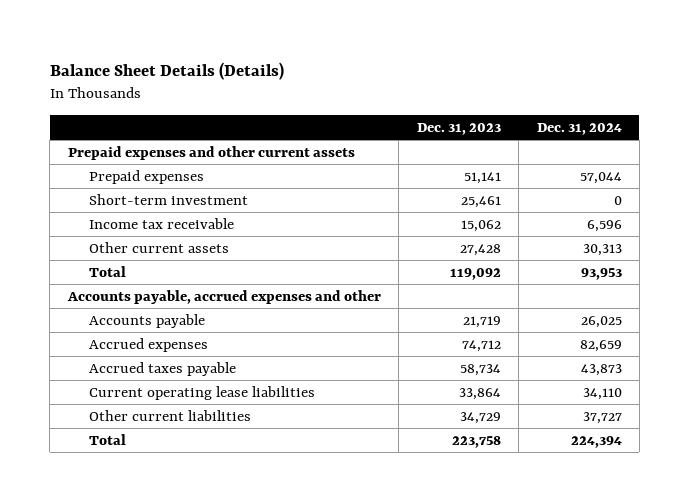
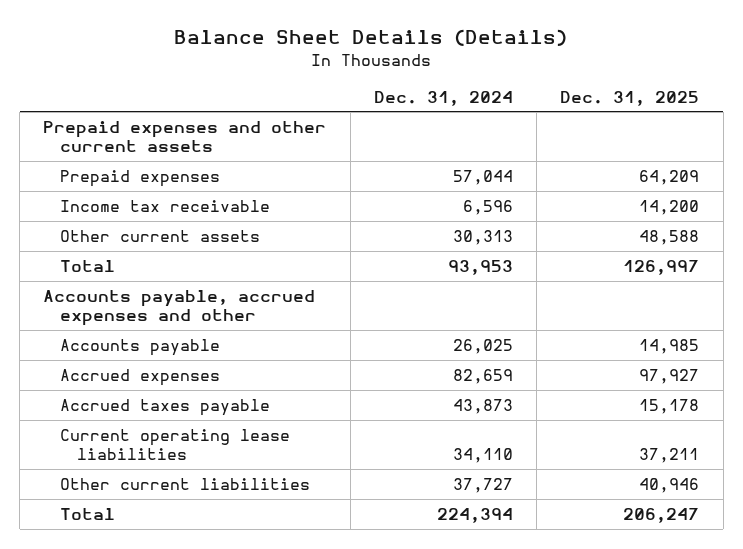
- | Dec. 31, 2023 | Dec. 31, 2024
+ | Dec. 31, 2024 | Dec. 31, 2025
- Short-term investment | 25,461 | 0

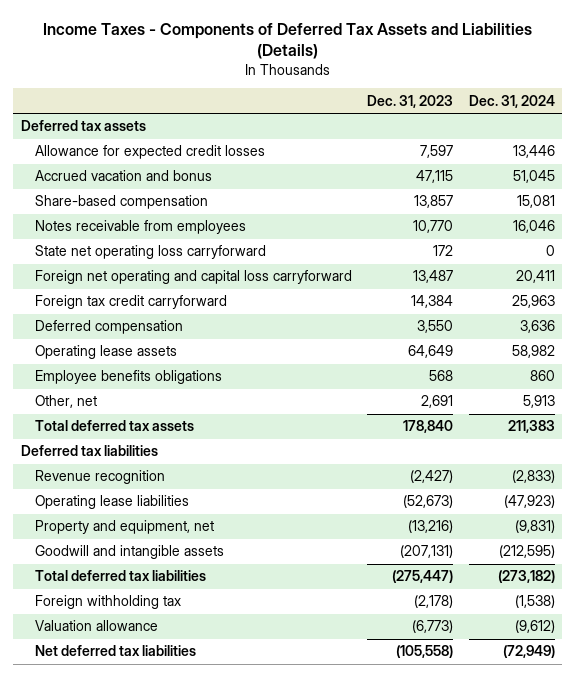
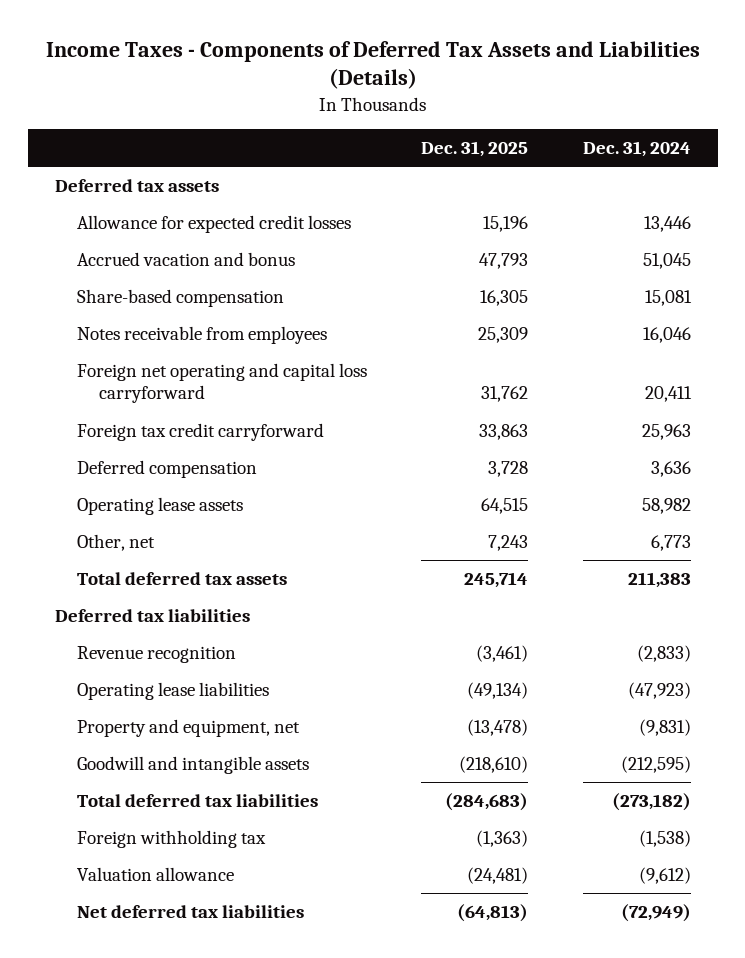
- | Dec. 31, 2023 | Dec. 31, 2024
+ | Dec. 31, 2025 | Dec. 31, 2024
- State net operating loss carryforward | 172 | 0
- Employee benefits obligations | 568 | 860
- Other, net | 2,691 | 5,913
+ Other, net | 7,243 | 6,773

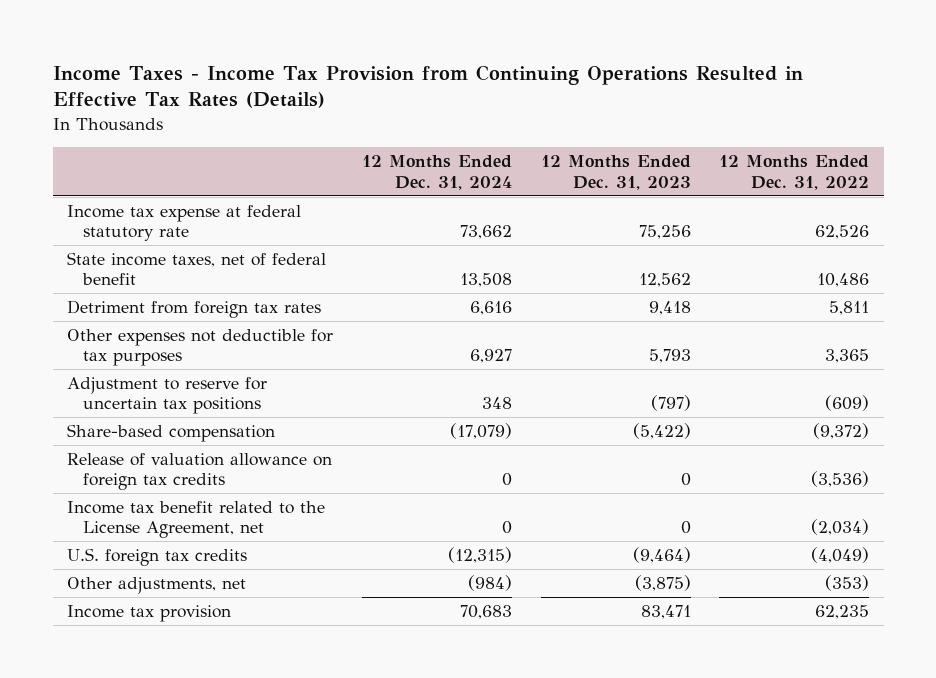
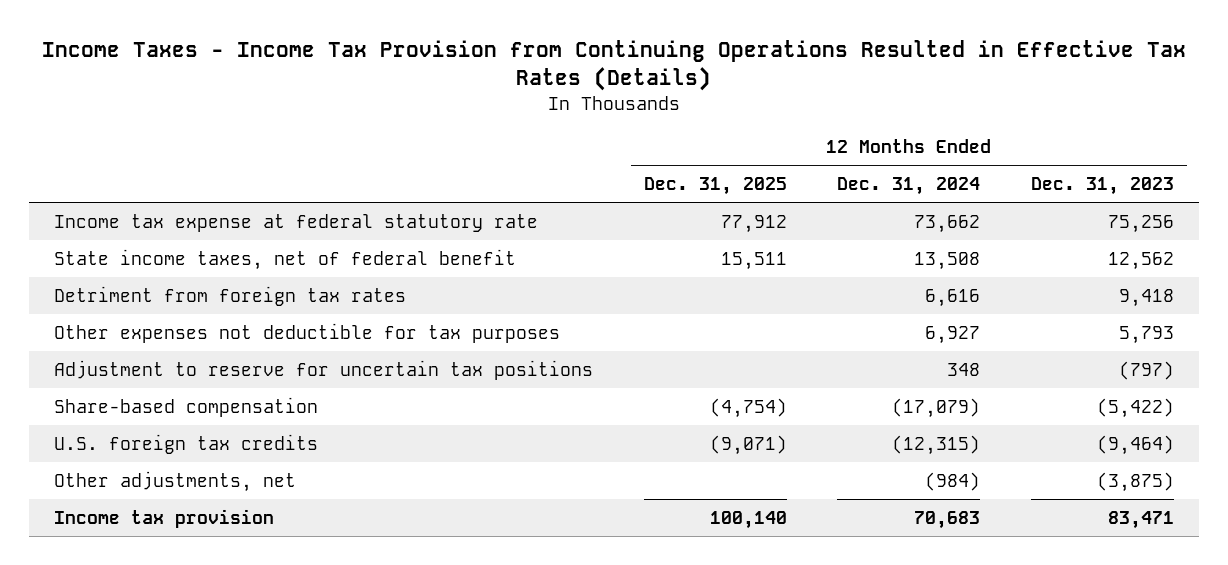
- | 12 Months Ended Dec. 31, 2024 | 12 Months Ended Dec. 31, 2023 | 12 Months Ended Dec. 31, 2022
+ | 12 Months Ended Dec. 31, 2025 | 12 Months Ended Dec. 31, 2024 | 12 Months Ended Dec. 31, 2023
- Release of valuation allowance on foreign tax credits | 0 | 0 | (3,536)
- Income tax benefit related to the License Agreement, net | 0 | 0 | (2,034)

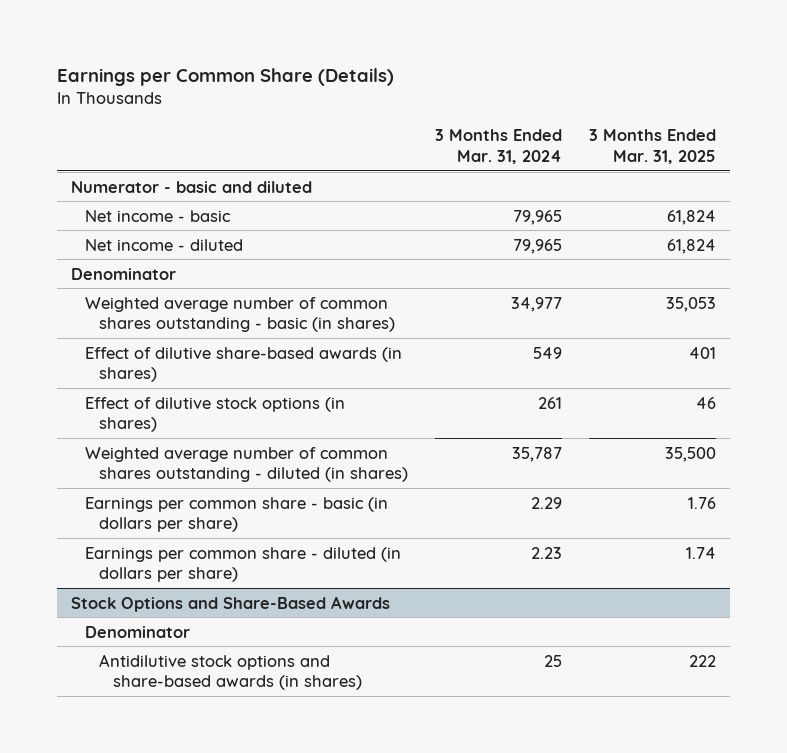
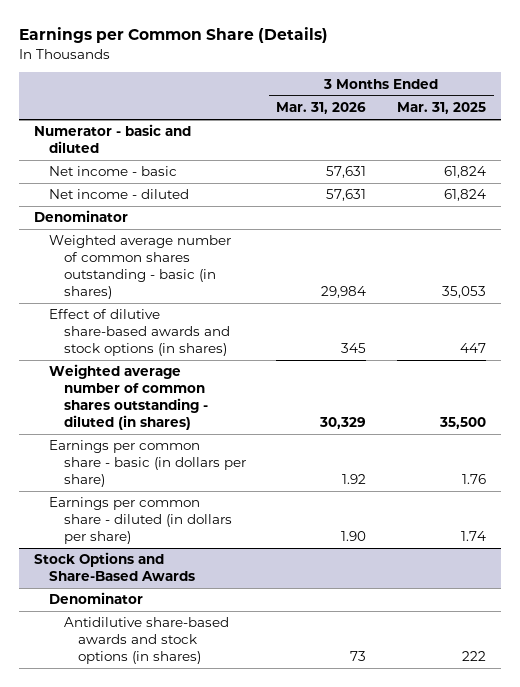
- | 3 Months Ended Mar. 31, 2024 | 3 Months Ended Mar. 31, 2025
+ | 3 Months Ended Mar. 31, 2026 | 3 Months Ended Mar. 31, 2025
- Effect of dilutive share-based awards (in shares) | 549 | 401
- Effect of dilutive stock options (in shares) | 261 | 46
+ Effect of dilutive share-based awards and stock options (in shares) | 345 | 447
@ Stock Options and Share-Based Awards
- Antidilutive stock options and share-based awards (in shares) | 25 | 222
+ Antidilutive share-based awards and stock options (in shares) | 73 | 222

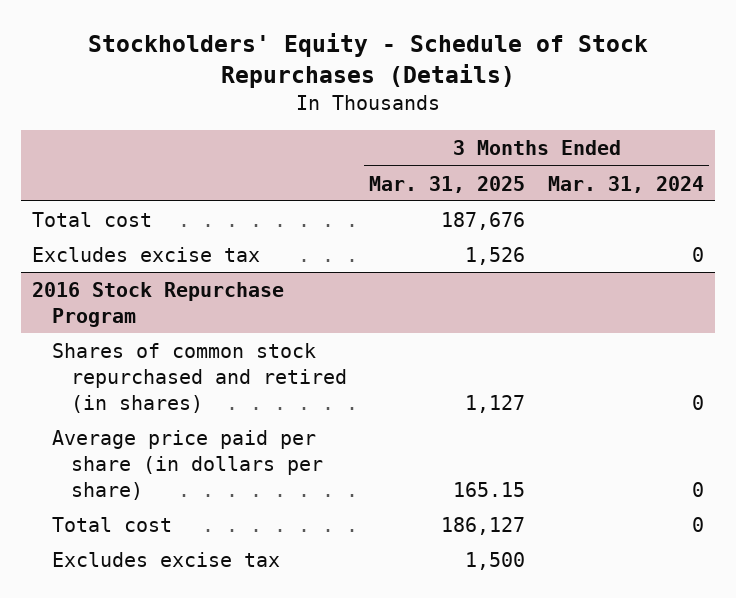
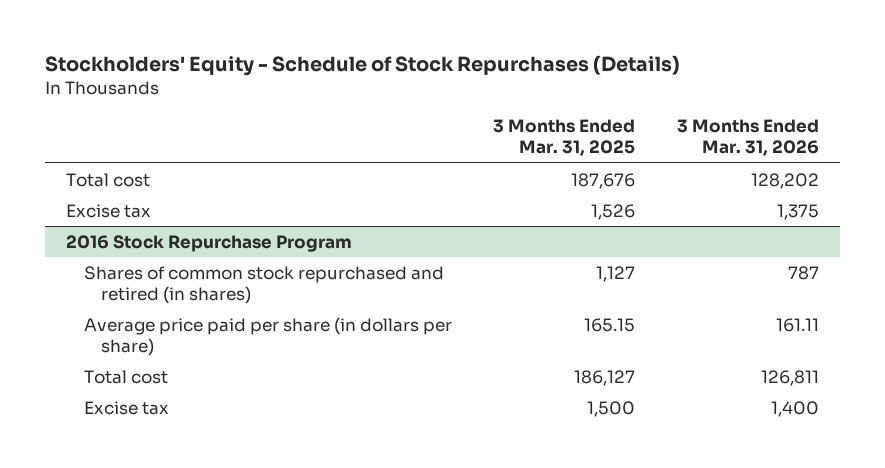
- | 3 Months Ended Mar. 31, 2025 | 3 Months Ended Mar. 31, 2024
+ | 3 Months Ended Mar. 31, 2025 | 3 Months Ended Mar. 31, 2026
- Excludes excise tax | 1,526 | 0
+ Excise tax | 1,526 | 1,375
@ 2016 Stock Repurchase Program
- Excludes excise tax | 1,500 |
+ Excise tax | 1,500 | 1,400

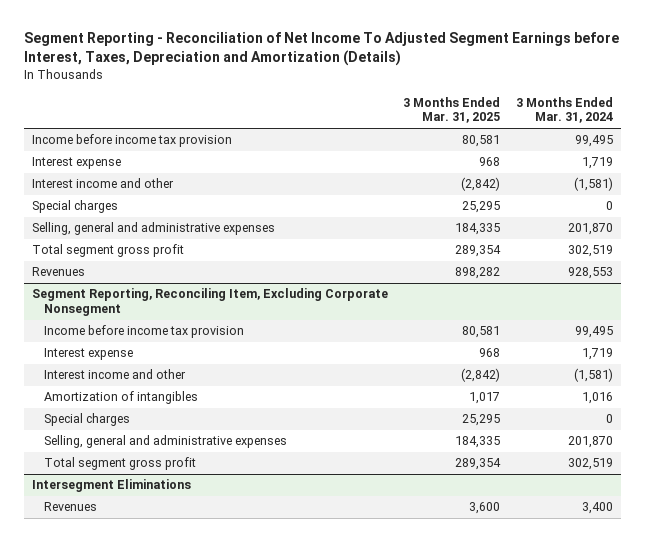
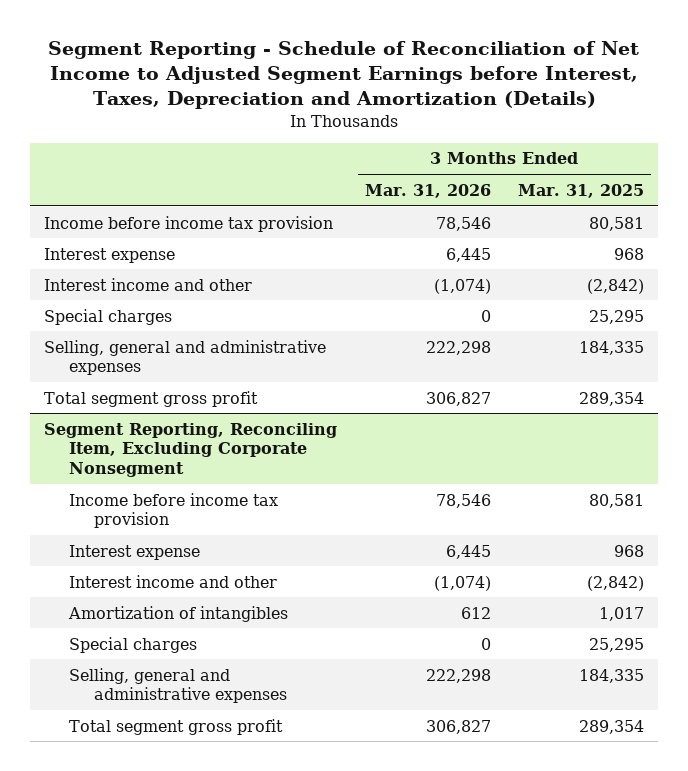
- Segment Reporting - Reconciliation of Net Income To Adjusted Segment Earnings before Interest, Taxes, Depreciation and Amortization (Details)
+ Segment Reporting - Schedule of Reconciliation of Net Income to Adjusted Segment Earnings before Interest, Taxes, Depreciation and Amortization (Details)
- | 3 Months Ended Mar. 31, 2025 | 3 Months Ended Mar. 31, 2024
+ | 3 Months Ended Mar. 31, 2026 | 3 Months Ended Mar. 31, 2025
- Revenues | 898,282 | 928,553
- Intersegment Eliminations
- Revenues | 3,600 | 3,400

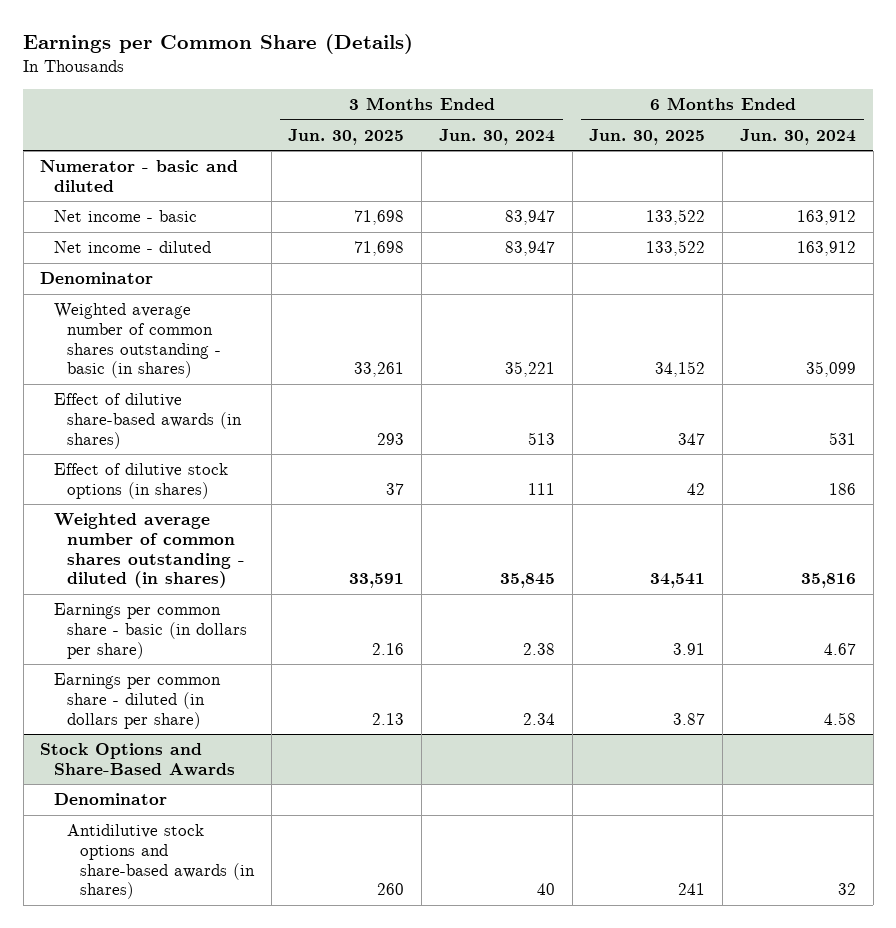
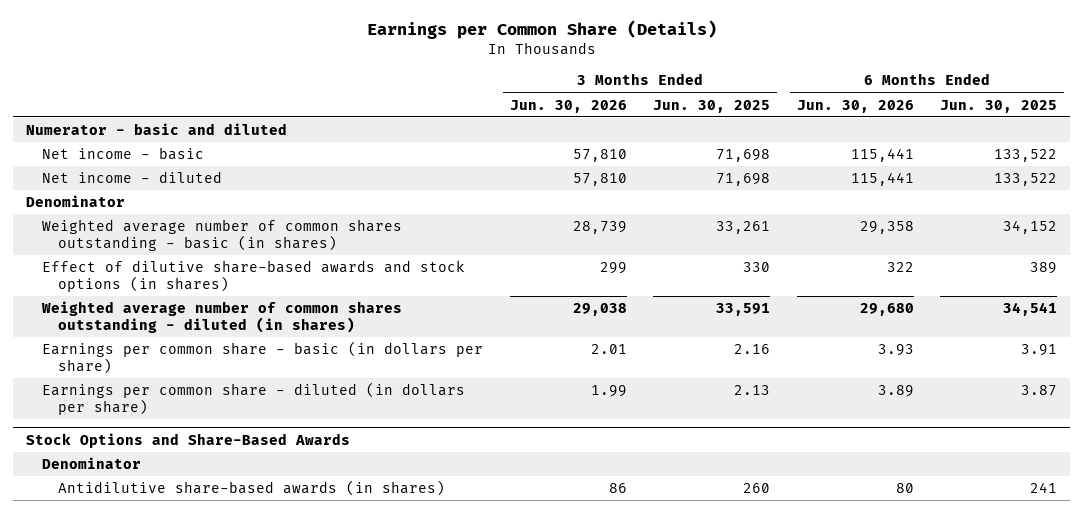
- | 3 Months Ended Jun. 30, 2025 | 3 Months Ended Jun. 30, 2024 | 6 Months Ended Jun. 30, 2025 | 6 Months Ended Jun. 30, 2024
+ | 3 Months Ended Jun. 30, 2026 | 3 Months Ended Jun. 30, 2025 | 6 Months Ended Jun. 30, 2026 | 6 Months Ended Jun. 30, 2025
- Effect of dilutive share-based awards (in shares) | 293 | 513 | 347 | 531
- Effect of dilutive stock options (in shares) | 37 | 111 | 42 | 186
+ Effect of dilutive share-based awards and stock options (in shares) | 299 | 330 | 322 | 389
@ Stock Options and Share-Based Awards
- Antidilutive stock options and share-based awards (in shares) | 260 | 40 | 241 | 32
+ Antidilutive share-based awards (in shares) | 86 | 260 | 80 | 241

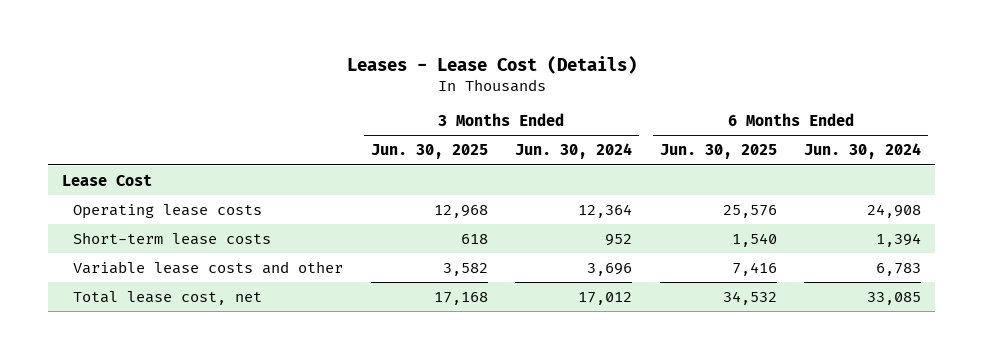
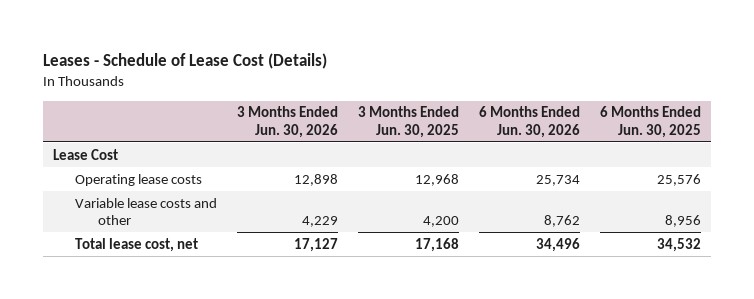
- Leases - Lease Cost (Details)
+ Leases - Schedule of Lease Cost (Details)
- | 3 Months Ended Jun. 30, 2025 | 3 Months Ended Jun. 30, 2024 | 6 Months Ended Jun. 30, 2025 | 6 Months Ended Jun. 30, 2024
+ | 3 Months Ended Jun. 30, 2026 | 3 Months Ended Jun. 30, 2025 | 6 Months Ended Jun. 30, 2026 | 6 Months Ended Jun. 30, 2025
- Short-term lease costs | 618 | 952 | 1,540 | 1,394
- Variable lease costs and other | 3,582 | 3,696 | 7,416 | 6,783
+ Variable lease costs and other | 4,229 | 4,200 | 8,762 | 8,956

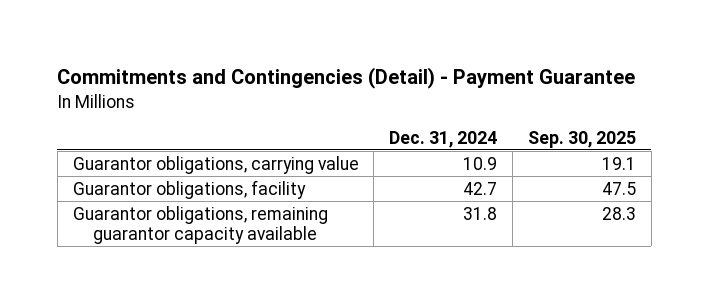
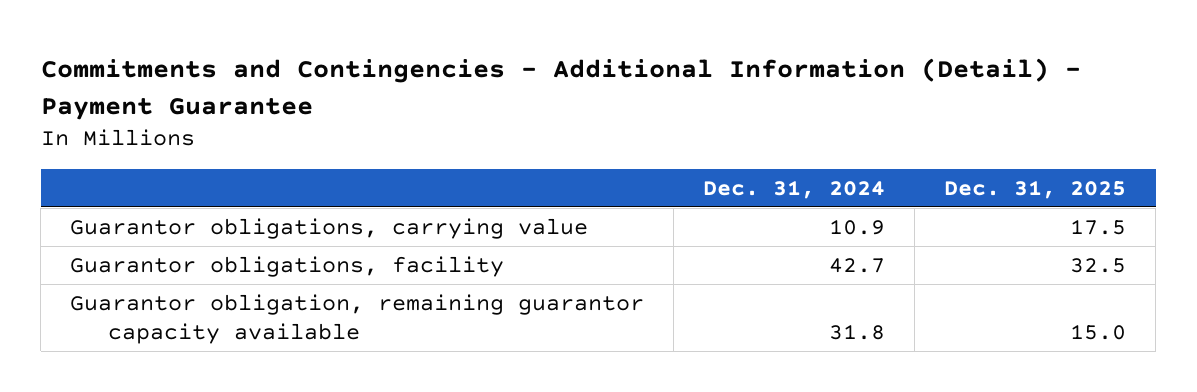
- Commitments and Contingencies (Detail) - Payment Guarantee
+ Commitments and Contingencies - Additional Information (Detail) - Payment Guarantee
- | Dec. 31, 2024 | Sep. 30, 2025
+ | Dec. 31, 2024 | Dec. 31, 2025
- Guarantor obligations, remaining guarantor capacity available | 31.8 | 28.3
+ Guarantor obligation, remaining guarantor capacity available | 31.8 | 15.0

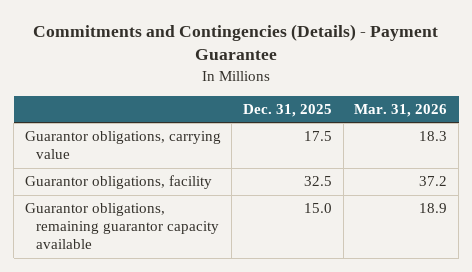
- Commitments and Contingencies - Additional Information (Detail) - Payment Guarantee
+ Commitments and Contingencies (Details) - Payment Guarantee
- | Dec. 31, 2024 | Dec. 31, 2025
+ | Dec. 31, 2025 | Mar. 31, 2026
- Guarantor obligation, remaining guarantor capacity available | 31.8 | 15.0
+ Guarantor obligations, remaining guarantor capacity available | 15.0 | 18.9

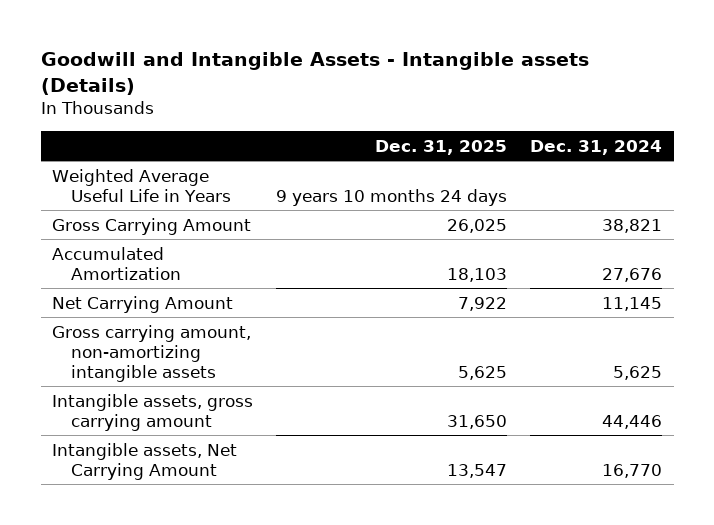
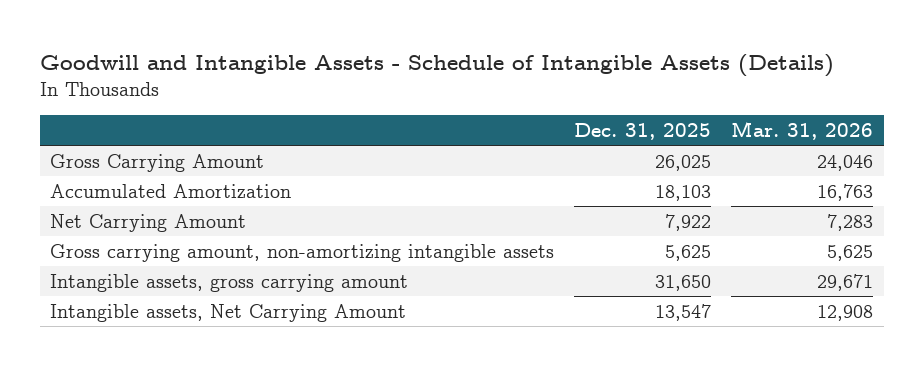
- Goodwill and Intangible Assets - Intangible assets (Details)
+ Goodwill and Intangible Assets - Schedule of Intangible Assets (Details)
- | Dec. 31, 2025 | Dec. 31, 2024
+ | Dec. 31, 2025 | Mar. 31, 2026
- Weighted Average Useful Life in Years | 9 years 10 months 24 days |

